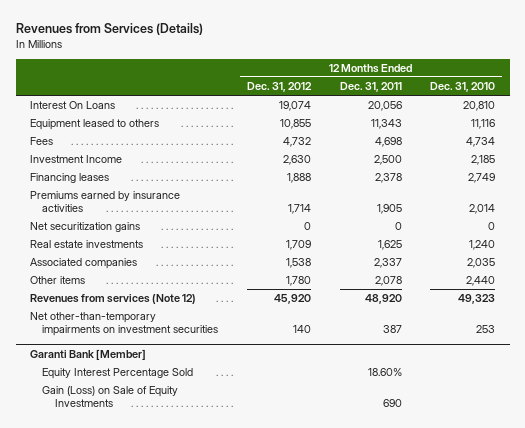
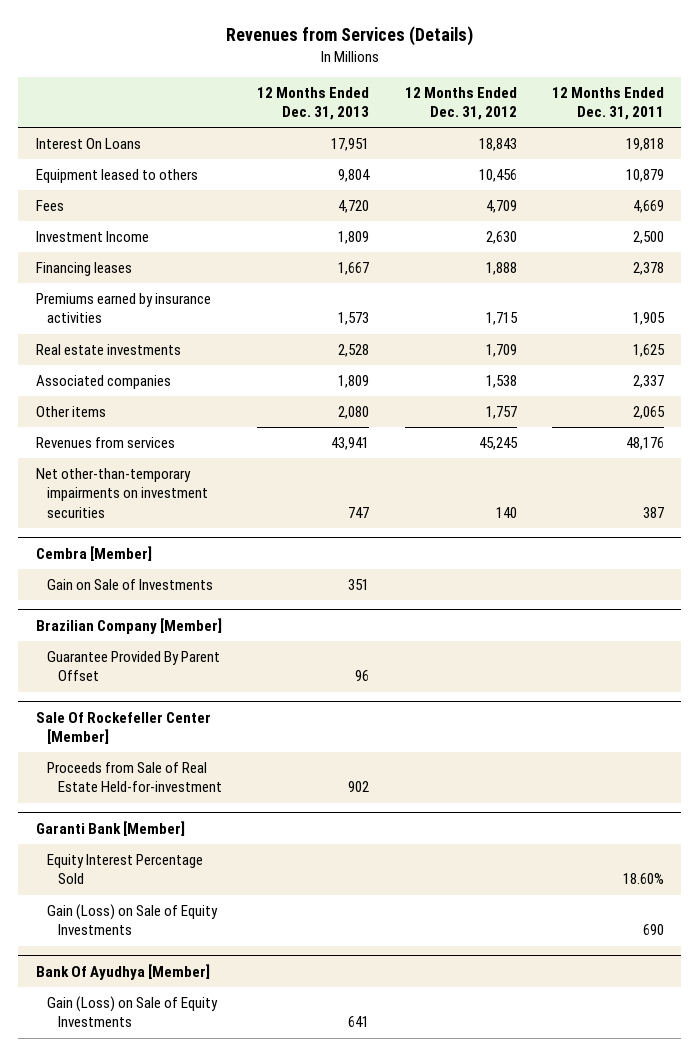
- | 12 Months Ended Dec. 31, 2012 | 12 Months Ended Dec. 31, 2011 | 12 Months Ended Dec. 31, 2010
+ | 12 Months Ended Dec. 31, 2013 | 12 Months Ended Dec. 31, 2012 | 12 Months Ended Dec. 31, 2011
- Interest On Loans | 19,074 | 20,056 | 20,810
- Equipment leased to others | 10,855 | 11,343 | 11,116
- Fees | 4,732 | 4,698 | 4,734
+ Interest On Loans | 17,951 | 18,843 | 19,818
+ Equipment leased to others | 9,804 | 10,456 | 10,879
+ Fees | 4,720 | 4,709 | 4,669
- Premiums earned by insurance activities | 1,714 | 1,905 | 2,014
- Net securitization gains | 0 | 0 | 0
+ Premiums earned by insurance activities | 1,573 | 1,715 | 1,905
- Other items | 1,780 | 2,078 | 2,440
- Revenues from services (Note 12) | 45,920 | 48,920 | 49,323
+ Other items | 2,080 | 1,757 | 2,065
+ Revenues from services | 43,941 | 45,245 | 48,176
+ Cembra [Member]
+ Gain on Sale of Investments | 351 | |
+ Brazilian Company [Member]
+ Guarantee Provided By Parent Offset | 96 | |
+ Sale Of Rockefeller Center [Member]
+ Proceeds from Sale of Real Estate Held-for-investment | 902 | |
+ Bank Of Ayudhya [Member]
+ Gain (Loss) on Sale of Equity Investments | 641 | |

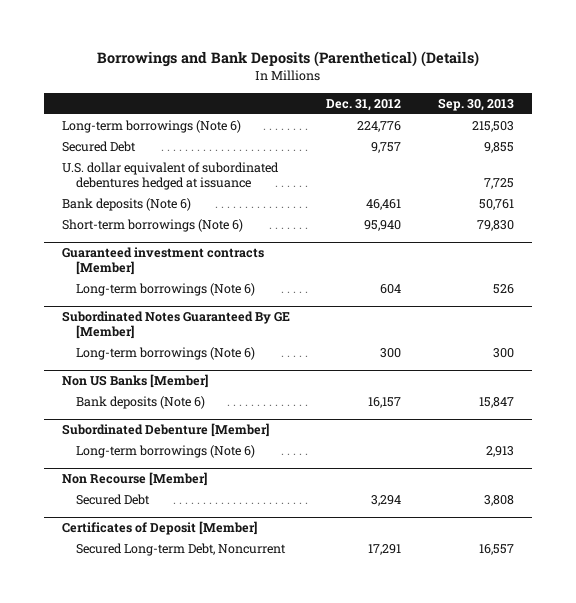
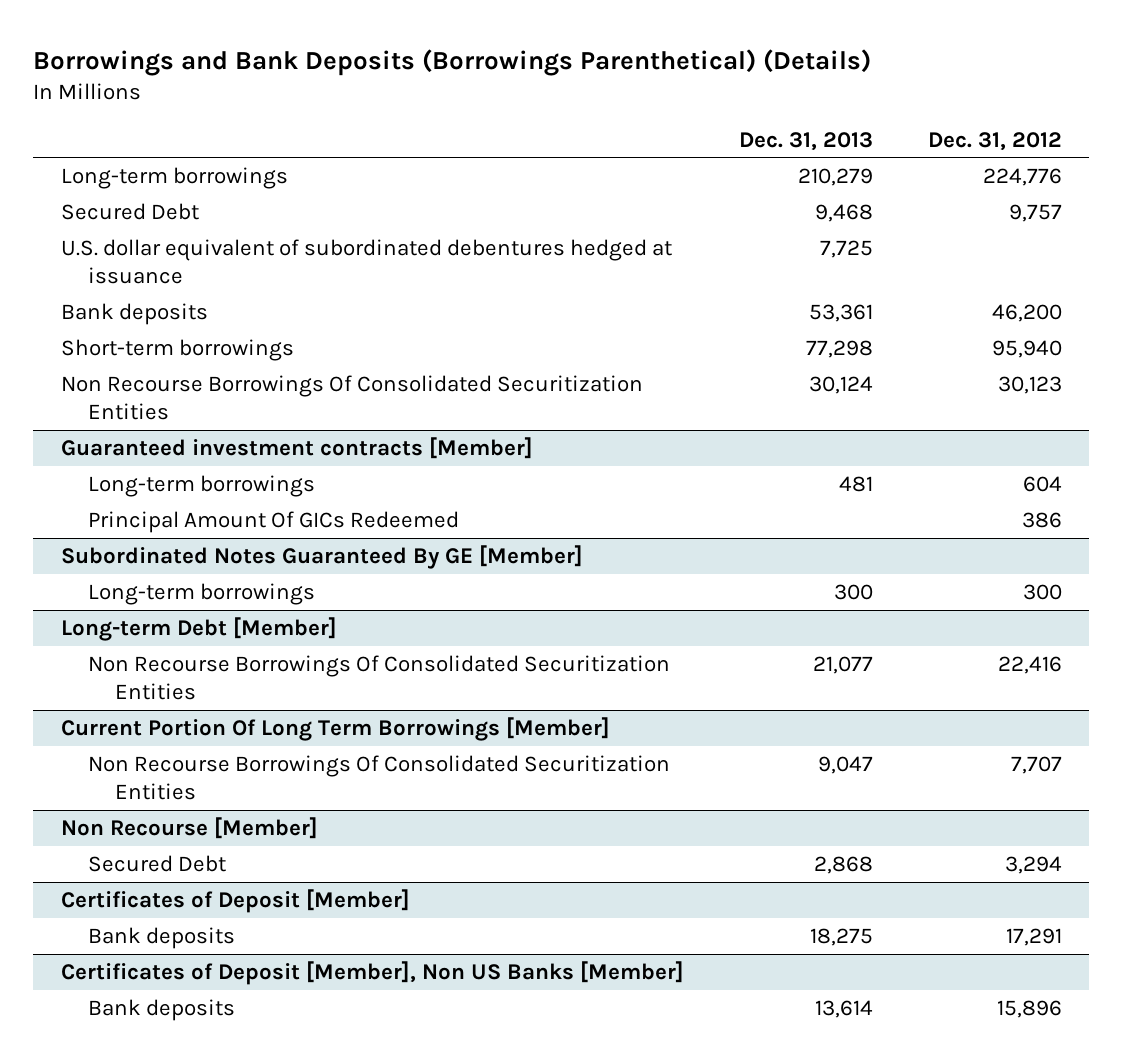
- Borrowings and Bank Deposits (Parenthetical) (Details)
+ Borrowings and Bank Deposits (Borrowings Parenthetical) (Details)
- | Dec. 31, 2012 | Sep. 30, 2013
+ | Dec. 31, 2013 | Dec. 31, 2012
- Long-term borrowings (Note 6) | 224,776 | 215,503
+ Long-term borrowings | 210,279 | 224,776
- Bank deposits (Note 6) | 46,461 | 50,761
- Short-term borrowings (Note 6) | 95,940 | 79,830
+ Bank deposits | 53,361 | 46,200
+ Short-term borrowings | 77,298 | 95,940
+ Non Recourse Borrowings Of Consolidated Securitization Entities | 30,124 | 30,123
@ Guaranteed investment contracts [Member]
- Long-term borrowings (Note 6) | 604 | 526
+ Long-term borrowings | 481 | 604
+ Principal Amount Of GICs Redeemed | | 386
@ Subordinated Notes Guaranteed By GE [Member]
- Long-term borrowings (Note 6) | 300 | 300
- Non US Banks [Member]
- Bank deposits (Note 6) | 16,157 | 15,847
- Subordinated Debenture [Member]
- Long-term borrowings (Note 6) | | 2,913
@ Subordinated Notes Guaranteed By GE [Member]
+ Long-term borrowings | 300 | 300
+ Long-term Debt [Member]
+ Non Recourse Borrowings Of Consolidated Securitization Entities | 21,077 | 22,416
+ Current Portion Of Long Term Borrowings [Member]
+ Non Recourse Borrowings Of Consolidated Securitization Entities | 9,047 | 7,707
@ Certificates of Deposit [Member]
- Secured Long-term Debt, Noncurrent | 17,291 | 16,557
+ Bank deposits | 18,275 | 17,291
+ Certificates of Deposit [Member], Non US Banks [Member]
+ Bank deposits | 13,614 | 15,896

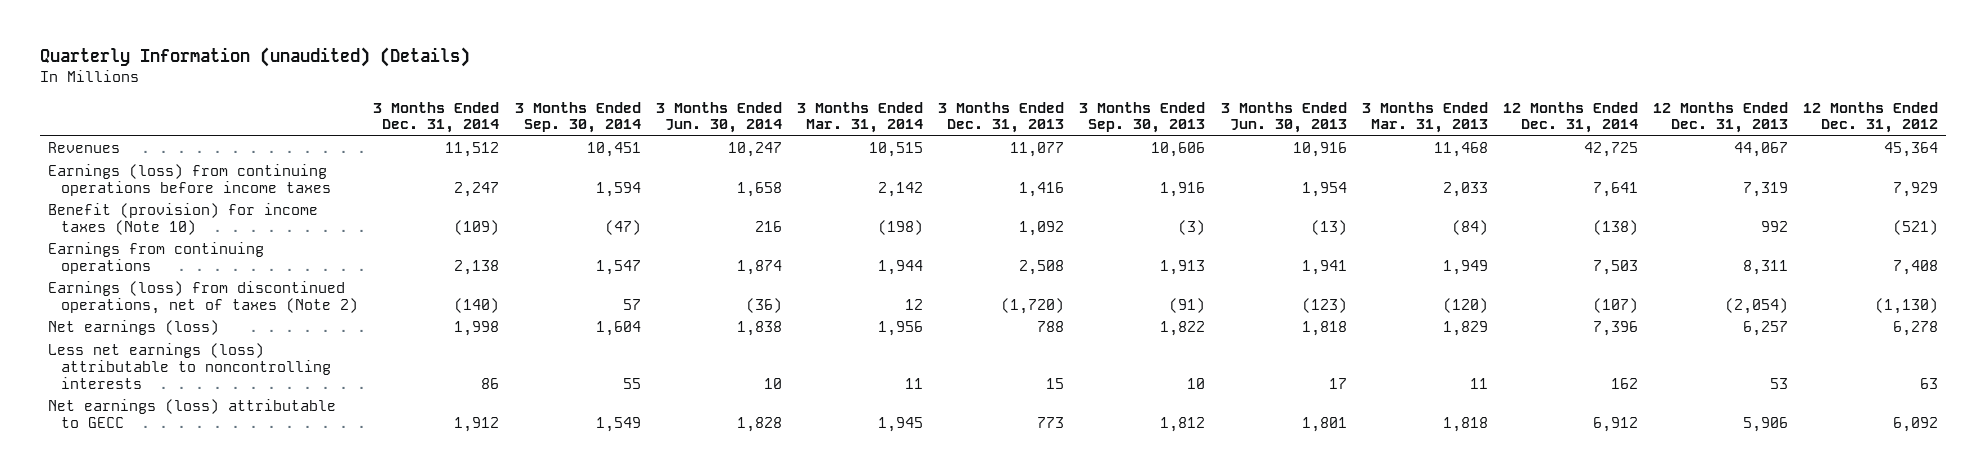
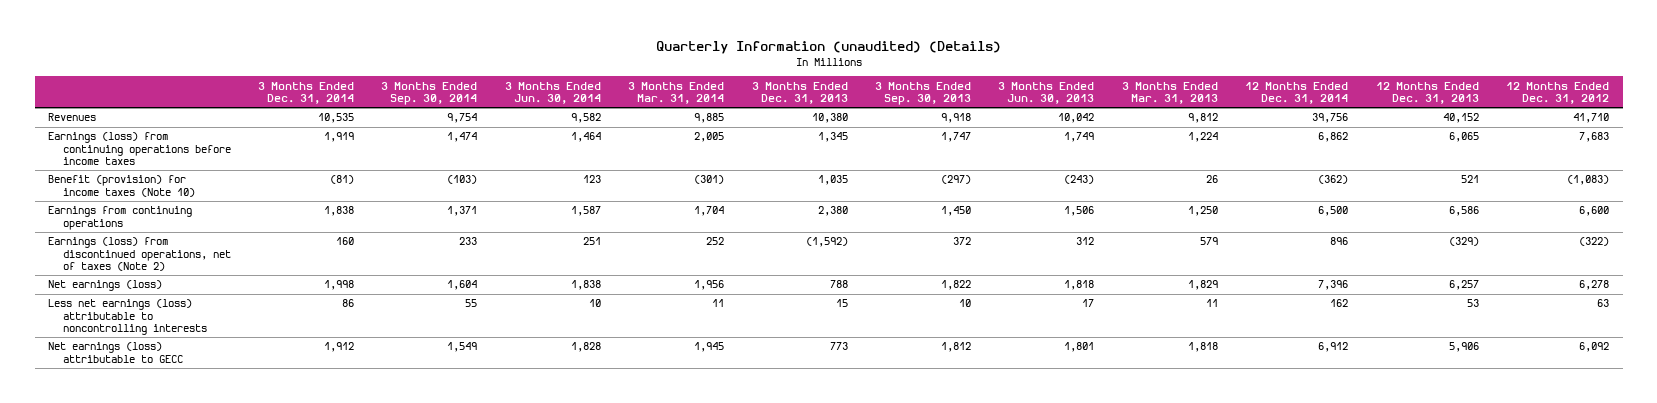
- Revenues | 11,512 | 10,451 | 10,247 | 10,515 | 11,077 | 10,606 | 10,916 | 11,468 | 42,725 | 44,067 | 45,364
- Earnings (loss) from continuing operations before income taxes | 2,247 | 1,594 | 1,658 | 2,142 | 1,416 | 1,916 | 1,954 | 2,033 | 7,641 | 7,319 | 7,929
- Benefit (provision) for income taxes (Note 10) | (109) | (47) | 216 | (198) | 1,092 | (3) | (13) | (84) | (138) | 992 | (521)
- Earnings from continuing operations | 2,138 | 1,547 | 1,874 | 1,944 | 2,508 | 1,913 | 1,941 | 1,949 | 7,503 | 8,311 | 7,408
- Earnings (loss) from discontinued operations, net of taxes (Note 2) | (140) | 57 | (36) | 12 | (1,720) | (91) | (123) | (120) | (107) | (2,054) | (1,130)
+ Revenues | 10,535 | 9,754 | 9,582 | 9,885 | 10,380 | 9,918 | 10,042 | 9,812 | 39,756 | 40,152 | 41,710
+ Earnings (loss) from continuing operations before income taxes | 1,919 | 1,474 | 1,464 | 2,005 | 1,345 | 1,747 | 1,749 | 1,224 | 6,862 | 6,065 | 7,683
+ Benefit (provision) for income taxes (Note 10) | (81) | (103) | 123 | (301) | 1,035 | (297) | (243) | 26 | (362) | 521 | (1,083)
+ Earnings from continuing operations | 1,838 | 1,371 | 1,587 | 1,704 | 2,380 | 1,450 | 1,506 | 1,250 | 6,500 | 6,586 | 6,600
+ Earnings (loss) from discontinued operations, net of taxes (Note 2) | 160 | 233 | 251 | 252 | (1,592) | 372 | 312 | 579 | 896 | (329) | (322)

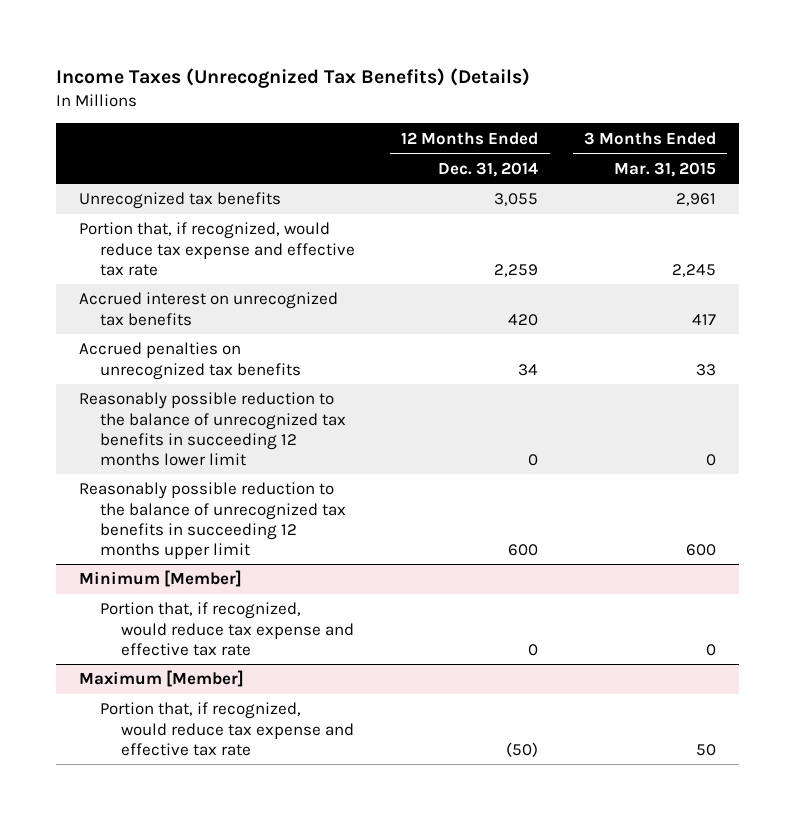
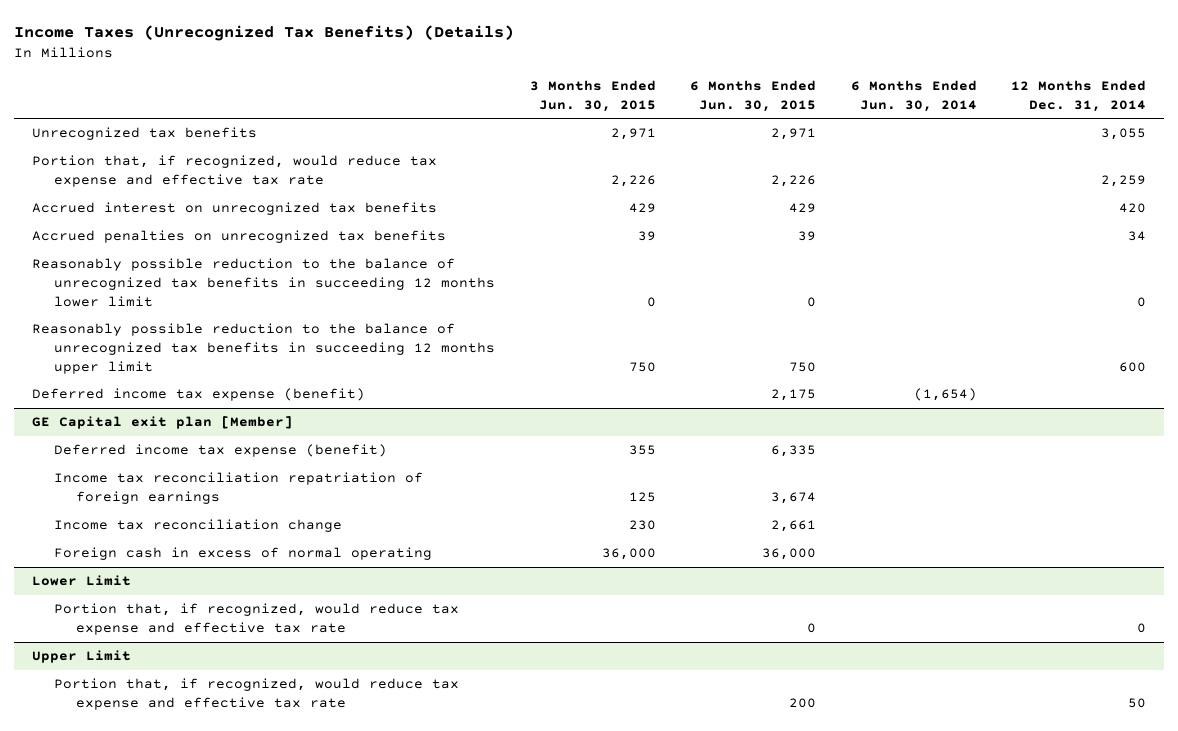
- | 12 Months Ended Dec. 31, 2014 | 3 Months Ended Mar. 31, 2015
+ | 3 Months Ended Jun. 30, 2015 | 6 Months Ended Jun. 30, 2015 | 6 Months Ended Jun. 30, 2014 | 12 Months Ended Dec. 31, 2014
- Minimum [Member]
+ Deferred income tax expense (benefit) | | 2,175 | (1,654) |
+ GE Capital exit plan [Member]
+ Deferred income tax expense (benefit) | 355 | 6,335 | |
+ Income tax reconciliation repatriation of foreign earnings | 125 | 3,674 | |
+ Income tax reconciliation change | 230 | 2,661 | |
+ Foreign cash in excess of normal operating | 36,000 | 36,000 | |
+ Lower Limit
- Maximum [Member]
- Portion that, if recognized, would reduce tax expense and effective tax rate | (50) | 50
+ Upper Limit
+ Portion that, if recognized, would reduce tax expense and effective tax rate | | 200 | | 50

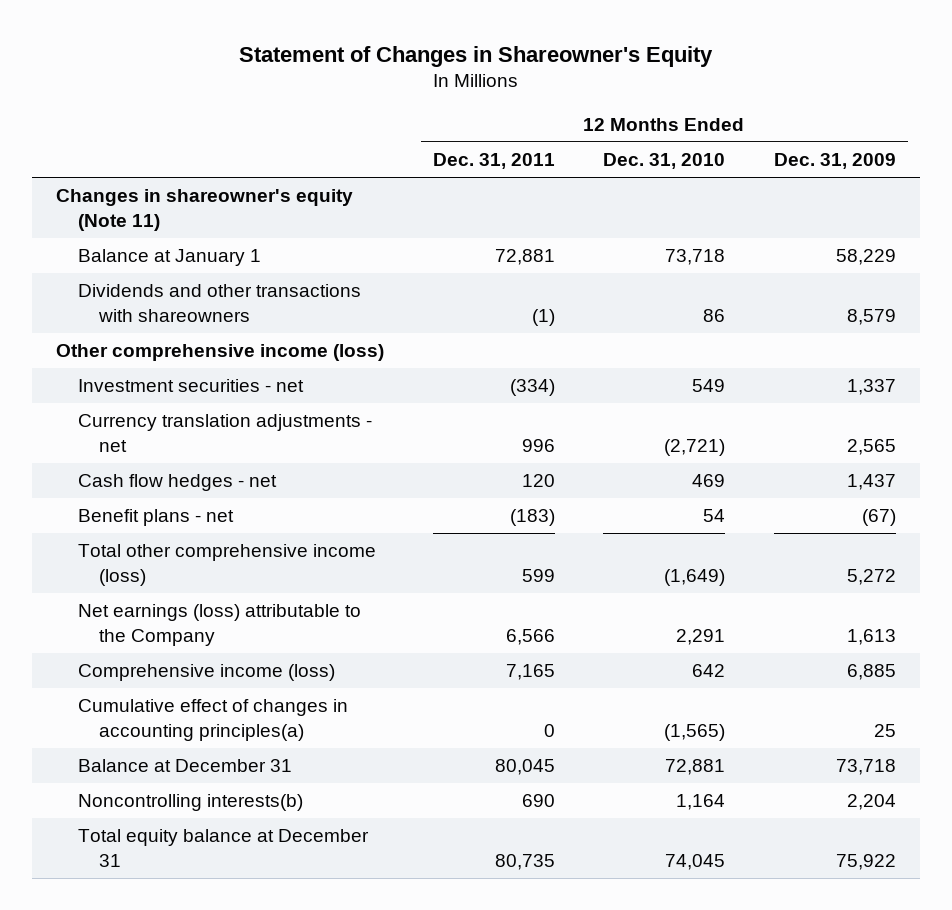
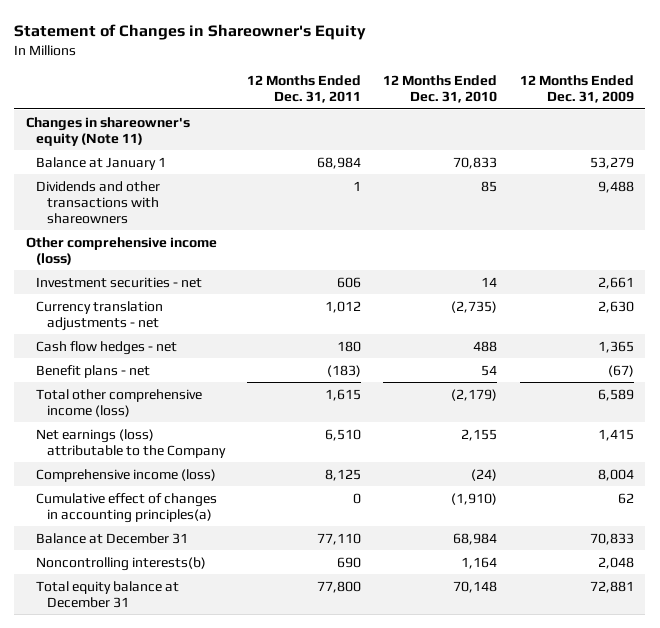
- Balance at January 1 | 72,881 | 73,718 | 58,229
- Dividends and other transactions with shareowners | (1) | 86 | 8,579
+ Balance at January 1 | 68,984 | 70,833 | 53,279
+ Dividends and other transactions with shareowners | 1 | 85 | 9,488
- Investment securities - net | (334) | 549 | 1,337
- Currency translation adjustments - net | 996 | (2,721) | 2,565
- Cash flow hedges - net | 120 | 469 | 1,437
+ Investment securities - net | 606 | 14 | 2,661
+ Currency translation adjustments - net | 1,012 | (2,735) | 2,630
+ Cash flow hedges - net | 180 | 488 | 1,365
- Total other comprehensive income (loss) | 599 | (1,649) | 5,272
- Net earnings (loss) attributable to the Company | 6,566 | 2,291 | 1,613
- Comprehensive income (loss) | 7,165 | 642 | 6,885
- Cumulative effect of changes in accounting principles(a) | 0 | (1,565) | 25
- Balance at December 31 | 80,045 | 72,881 | 73,718
- Noncontrolling interests(b) | 690 | 1,164 | 2,204
- Total equity balance at December 31 | 80,735 | 74,045 | 75,922
+ Total other comprehensive income (loss) | 1,615 | (2,179) | 6,589
+ Net earnings (loss) attributable to the Company | 6,510 | 2,155 | 1,415
+ Comprehensive income (loss) | 8,125 | (24) | 8,004
+ Cumulative effect of changes in accounting principles(a) | 0 | (1,910) | 62
+ Balance at December 31 | 77,110 | 68,984 | 70,833
+ Noncontrolling interests(b) | 690 | 1,164 | 2,048
+ Total equity balance at December 31 | 77,800 | 70,148 | 72,881

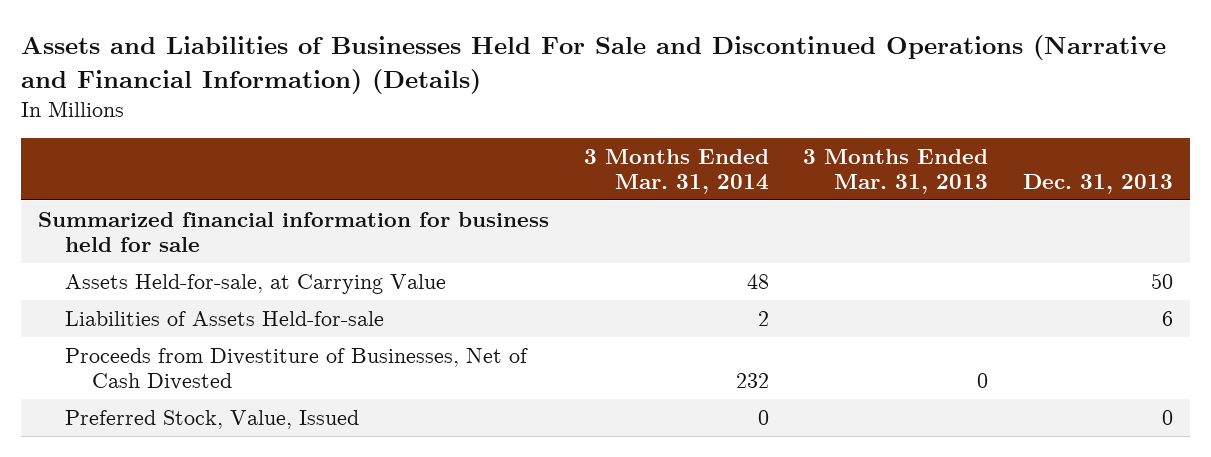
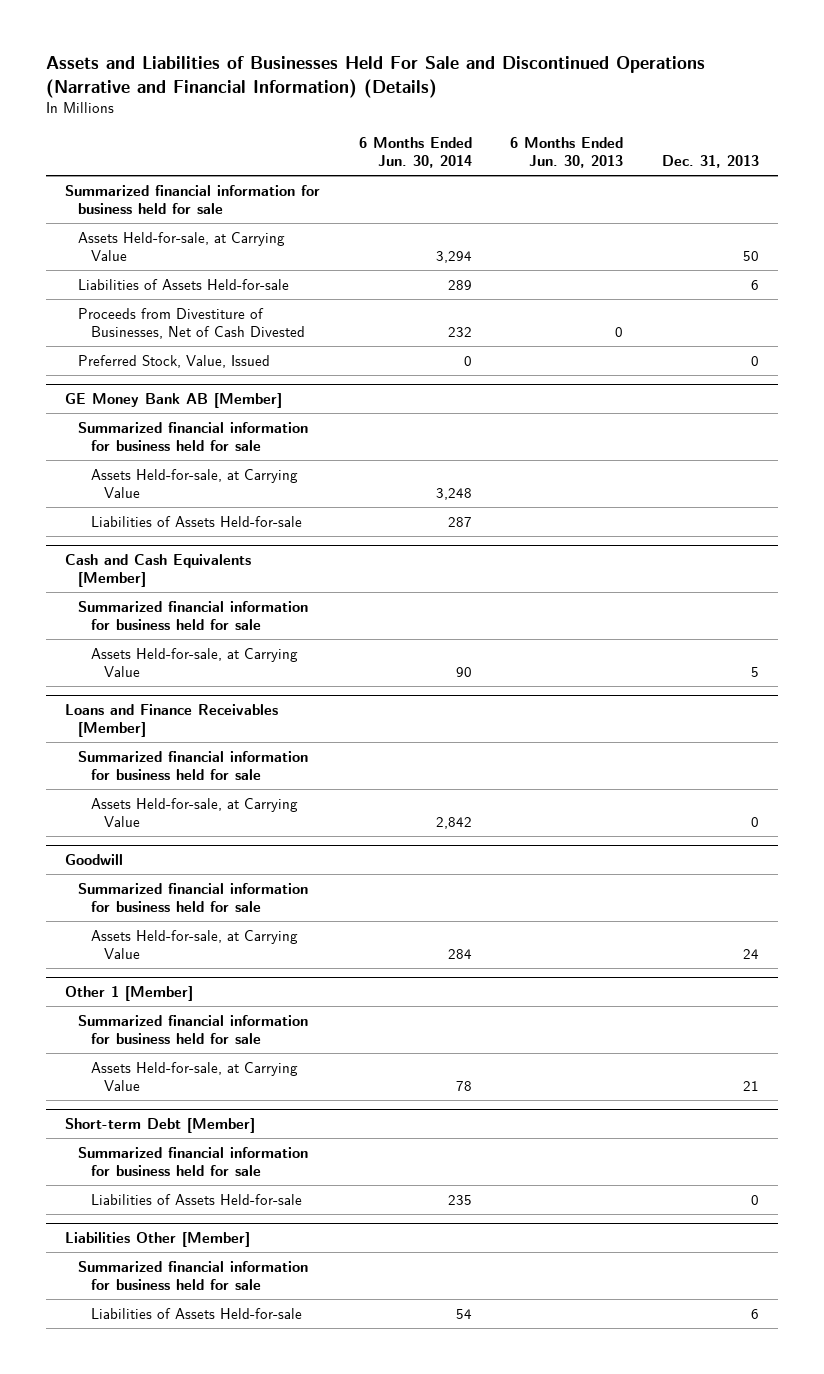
- | 3 Months Ended Mar. 31, 2014 | 3 Months Ended Mar. 31, 2013 | Dec. 31, 2013
+ | 6 Months Ended Jun. 30, 2014 | 6 Months Ended Jun. 30, 2013 | Dec. 31, 2013
+ GE Money Bank AB [Member]
+ Summarized financial information for business held for sale
+ Assets Held-for-sale, at Carrying Value | 3,248 | |
+ Liabilities of Assets Held-for-sale | 287 | |
+ Cash and Cash Equivalents [Member]
+ Summarized financial information for business held for sale
+ Assets Held-for-sale, at Carrying Value | 90 | | 5
+ Loans and Finance Receivables [Member]
+ Summarized financial information for business held for sale
+ Assets Held-for-sale, at Carrying Value | 2,842 | | 0
+ Goodwill
+ Summarized financial information for business held for sale
+ Assets Held-for-sale, at Carrying Value | 284 | | 24
+ Other 1 [Member]
+ Summarized financial information for business held for sale
+ Assets Held-for-sale, at Carrying Value | 78 | | 21
+ Short-term Debt [Member]
+ Summarized financial information for business held for sale
+ Liabilities of Assets Held-for-sale | 235 | | 0
+ Liabilities Other [Member]
+ Summarized financial information for business held for sale
+ Liabilities of Assets Held-for-sale | 54 | | 6

